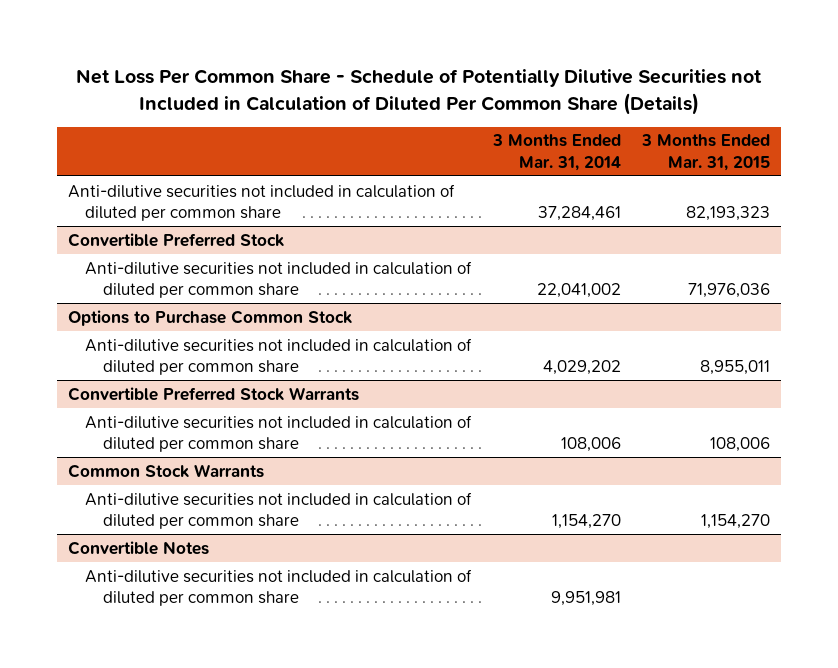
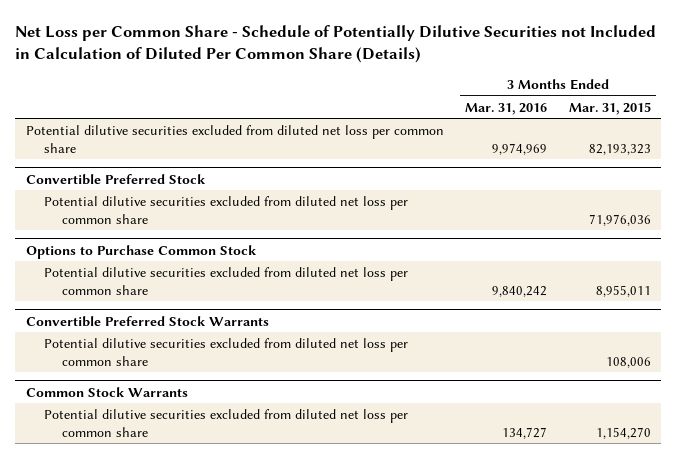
- Net Loss Per Common Share - Schedule of Potentially Dilutive Securities not Included in Calculation of Diluted Per Common Share (Details)
+ Net Loss per Common Share - Schedule of Potentially Dilutive Securities not Included in Calculation of Diluted Per Common Share (Details)
- | 3 Months Ended Mar. 31, 2014 | 3 Months Ended Mar. 31, 2015
+ | 3 Months Ended Mar. 31, 2016 | 3 Months Ended Mar. 31, 2015
- Anti-dilutive securities not included in calculation of diluted per common share | 37,284,461 | 82,193,323
+ Potential dilutive securities excluded from diluted net loss per common share | 9,974,969 | 82,193,323
@ Convertible Preferred Stock
- Anti-dilutive securities not included in calculation of diluted per common share | 22,041,002 | 71,976,036
+ Potential dilutive securities excluded from diluted net loss per common share | | 71,976,036
@ Options to Purchase Common Stock
- Anti-dilutive securities not included in calculation of diluted per common share | 4,029,202 | 8,955,011
+ Potential dilutive securities excluded from diluted net loss per common share | 9,840,242 | 8,955,011
@ Convertible Preferred Stock Warrants
- Anti-dilutive securities not included in calculation of diluted per common share | 108,006 | 108,006
+ Potential dilutive securities excluded from diluted net loss per common share | | 108,006
@ Common Stock Warrants
- Anti-dilutive securities not included in calculation of diluted per common share | 1,154,270 | 1,154,270
- Convertible Notes
- Anti-dilutive securities not included in calculation of diluted per common share | 9,951,981 |
@ Common Stock Warrants
+ Potential dilutive securities excluded from diluted net loss per common share | 134,727 | 1,154,270

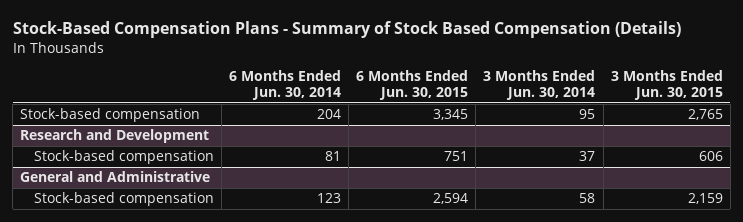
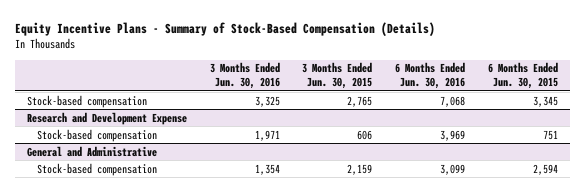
- Stock-Based Compensation Plans - Summary of Stock Based Compensation (Details)
+ Equity Incentive Plans - Summary of Stock-Based Compensation (Details)
- | 6 Months Ended Jun. 30, 2014 | 6 Months Ended Jun. 30, 2015 | 3 Months Ended Jun. 30, 2014 | 3 Months Ended Jun. 30, 2015
+ | 3 Months Ended Jun. 30, 2016 | 3 Months Ended Jun. 30, 2015 | 6 Months Ended Jun. 30, 2016 | 6 Months Ended Jun. 30, 2015
- Research and Development
+ Research and Development Expense

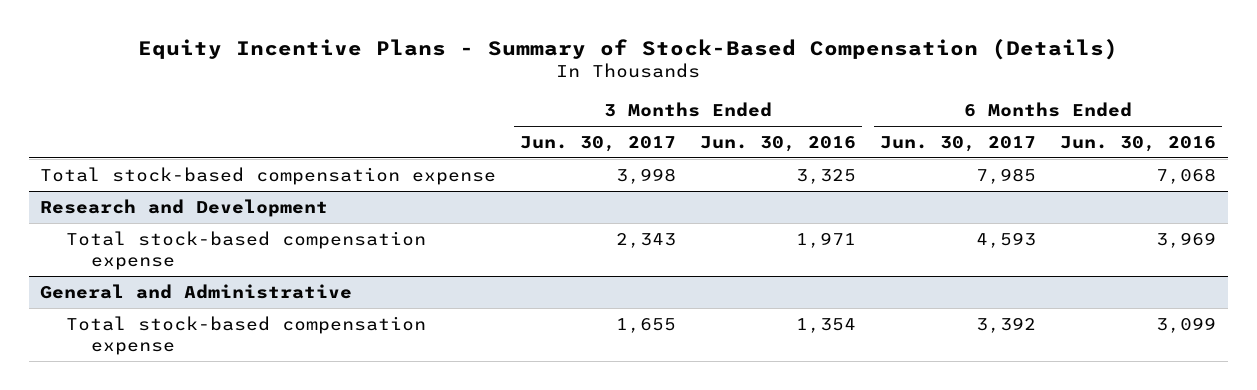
- | 3 Months Ended Jun. 30, 2016 | 3 Months Ended Jun. 30, 2015 | 6 Months Ended Jun. 30, 2016 | 6 Months Ended Jun. 30, 2015
+ | 3 Months Ended Jun. 30, 2017 | 3 Months Ended Jun. 30, 2016 | 6 Months Ended Jun. 30, 2017 | 6 Months Ended Jun. 30, 2016
- Stock-based compensation | 3,325 | 2,765 | 7,068 | 3,345
- Research and Development Expense
- Stock-based compensation | 1,971 | 606 | 3,969 | 751
+ Total stock-based compensation expense | 3,998 | 3,325 | 7,985 | 7,068
+ Research and Development
+ Total stock-based compensation expense | 2,343 | 1,971 | 4,593 | 3,969
@ General and Administrative
- Stock-based compensation | 1,354 | 2,159 | 3,099 | 2,594
+ Total stock-based compensation expense | 1,655 | 1,354 | 3,392 | 3,099

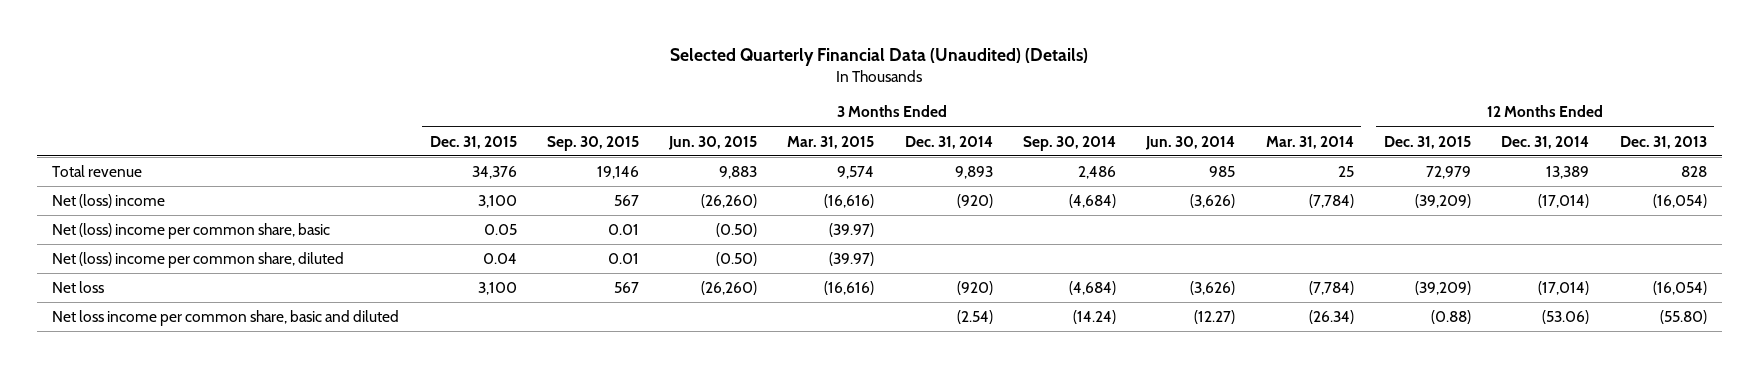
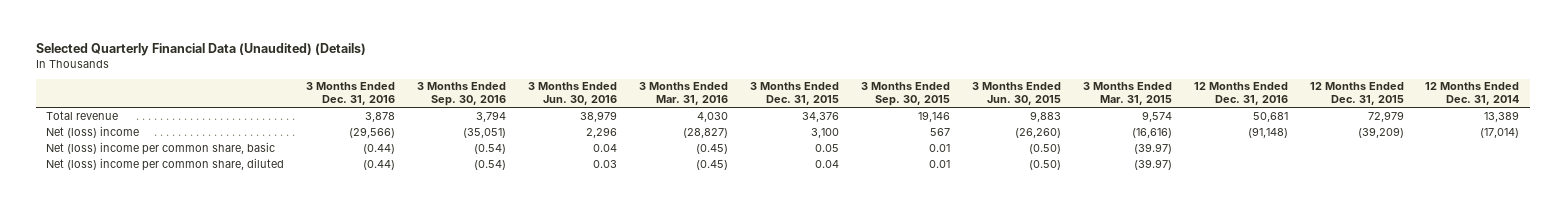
- | 3 Months Ended Dec. 31, 2015 | 3 Months Ended Sep. 30, 2015 | 3 Months Ended Jun. 30, 2015 | 3 Months Ended Mar. 31, 2015 | 3 Months Ended Dec. 31, 2014 | 3 Months Ended Sep. 30, 2014 | 3 Months Ended Jun. 30, 2014 | 3 Months Ended Mar. 31, 2014 | 12 Months Ended Dec. 31, 2015 | 12 Months Ended Dec. 31, 2014 | 12 Months Ended Dec. 31, 2013
+ | 3 Months Ended Dec. 31, 2016 | 3 Months Ended Sep. 30, 2016 | 3 Months Ended Jun. 30, 2016 | 3 Months Ended Mar. 31, 2016 | 3 Months Ended Dec. 31, 2015 | 3 Months Ended Sep. 30, 2015 | 3 Months Ended Jun. 30, 2015 | 3 Months Ended Mar. 31, 2015 | 12 Months Ended Dec. 31, 2016 | 12 Months Ended Dec. 31, 2015 | 12 Months Ended Dec. 31, 2014
- Net loss | 3,100 | 567 | (26,260) | (16,616) | (920) | (4,684) | (3,626) | (7,784) | (39,209) | (17,014) | (16,054)
- Net loss income per common share, basic and diluted | | | | | (2.54) | (14.24) | (12.27) | (26.34) | (0.88) | (53.06) | (55.80)

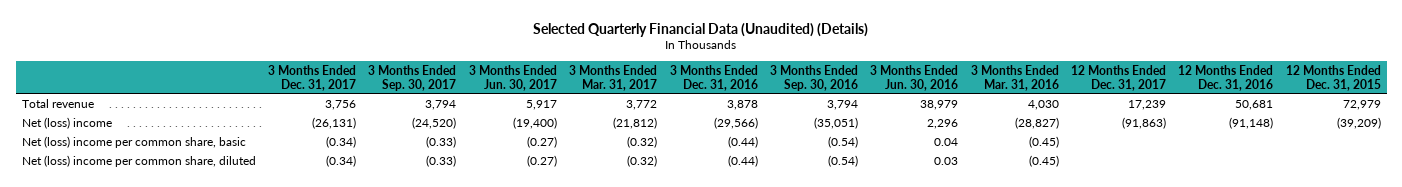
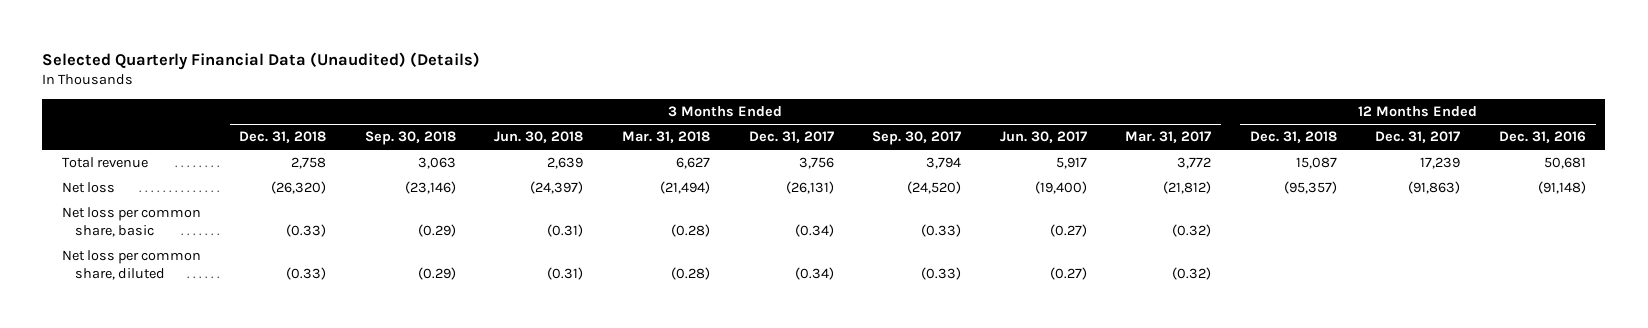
- | 3 Months Ended Dec. 31, 2017 | 3 Months Ended Sep. 30, 2017 | 3 Months Ended Jun. 30, 2017 | 3 Months Ended Mar. 31, 2017 | 3 Months Ended Dec. 31, 2016 | 3 Months Ended Sep. 30, 2016 | 3 Months Ended Jun. 30, 2016 | 3 Months Ended Mar. 31, 2016 | 12 Months Ended Dec. 31, 2017 | 12 Months Ended Dec. 31, 2016 | 12 Months Ended Dec. 31, 2015
+ | 3 Months Ended Dec. 31, 2018 | 3 Months Ended Sep. 30, 2018 | 3 Months Ended Jun. 30, 2018 | 3 Months Ended Mar. 31, 2018 | 3 Months Ended Dec. 31, 2017 | 3 Months Ended Sep. 30, 2017 | 3 Months Ended Jun. 30, 2017 | 3 Months Ended Mar. 31, 2017 | 12 Months Ended Dec. 31, 2018 | 12 Months Ended Dec. 31, 2017 | 12 Months Ended Dec. 31, 2016
- Net (loss) income | (26,131) | (24,520) | (19,400) | (21,812) | (29,566) | (35,051) | 2,296 | (28,827) | (91,863) | (91,148) | (39,209)
- Net (loss) income per common share, basic | (0.34) | (0.33) | (0.27) | (0.32) | (0.44) | (0.54) | 0.04 | (0.45) | | |
- Net (loss) income per common share, diluted | (0.34) | (0.33) | (0.27) | (0.32) | (0.44) | (0.54) | 0.03 | (0.45) | | |
+ Net loss | (26,320) | (23,146) | (24,397) | (21,494) | (26,131) | (24,520) | (19,400) | (21,812) | (95,357) | (91,863) | (91,148)
+ Net loss per common share, basic | (0.33) | (0.29) | (0.31) | (0.28) | (0.34) | (0.33) | (0.27) | (0.32) | | |
+ Net loss per common share, diluted | (0.33) | (0.29) | (0.31) | (0.28) | (0.34) | (0.33) | (0.27) | (0.32) | | |

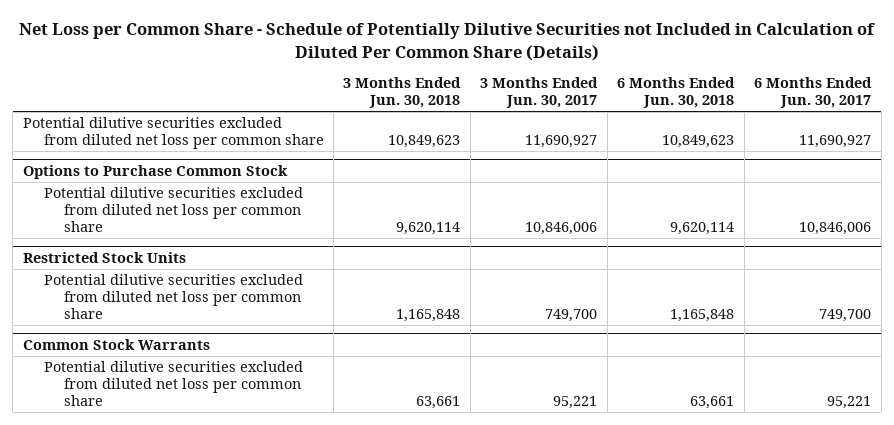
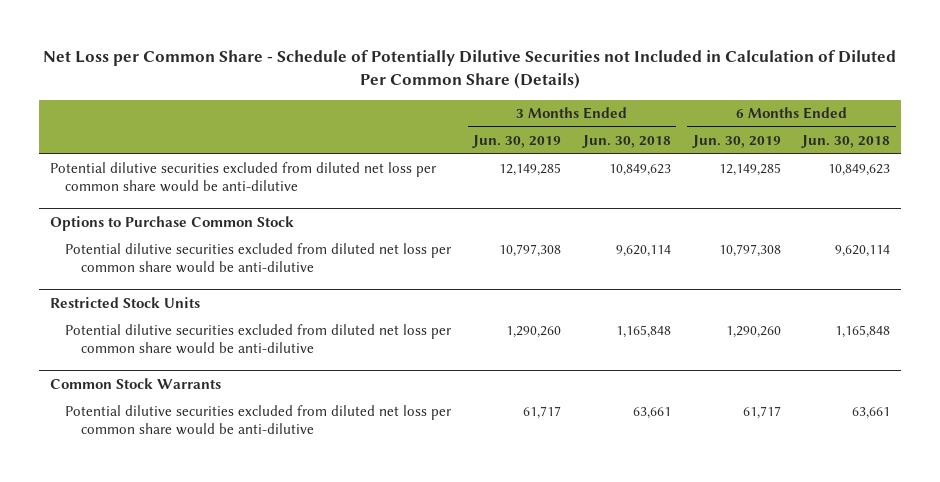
- | 3 Months Ended Jun. 30, 2018 | 3 Months Ended Jun. 30, 2017 | 6 Months Ended Jun. 30, 2018 | 6 Months Ended Jun. 30, 2017
+ | 3 Months Ended Jun. 30, 2019 | 3 Months Ended Jun. 30, 2018 | 6 Months Ended Jun. 30, 2019 | 6 Months Ended Jun. 30, 2018
- Potential dilutive securities excluded from diluted net loss per common share | 10,849,623 | 11,690,927 | 10,849,623 | 11,690,927
+ Potential dilutive securities excluded from diluted net loss per common share would be anti-dilutive | 12,149,285 | 10,849,623 | 12,149,285 | 10,849,623
@ Options to Purchase Common Stock
- Potential dilutive securities excluded from diluted net loss per common share | 9,620,114 | 10,846,006 | 9,620,114 | 10,846,006
+ Potential dilutive securities excluded from diluted net loss per common share would be anti-dilutive | 10,797,308 | 9,620,114 | 10,797,308 | 9,620,114
@ Restricted Stock Units
- Potential dilutive securities excluded from diluted net loss per common share | 1,165,848 | 749,700 | 1,165,848 | 749,700
+ Potential dilutive securities excluded from diluted net loss per common share would be anti-dilutive | 1,290,260 | 1,165,848 | 1,290,260 | 1,165,848
@ Common Stock Warrants
- Potential dilutive securities excluded from diluted net loss per common share | 63,661 | 95,221 | 63,661 | 95,221
+ Potential dilutive securities excluded from diluted net loss per common share would be anti-dilutive | 61,717 | 63,661 | 61,717 | 63,661

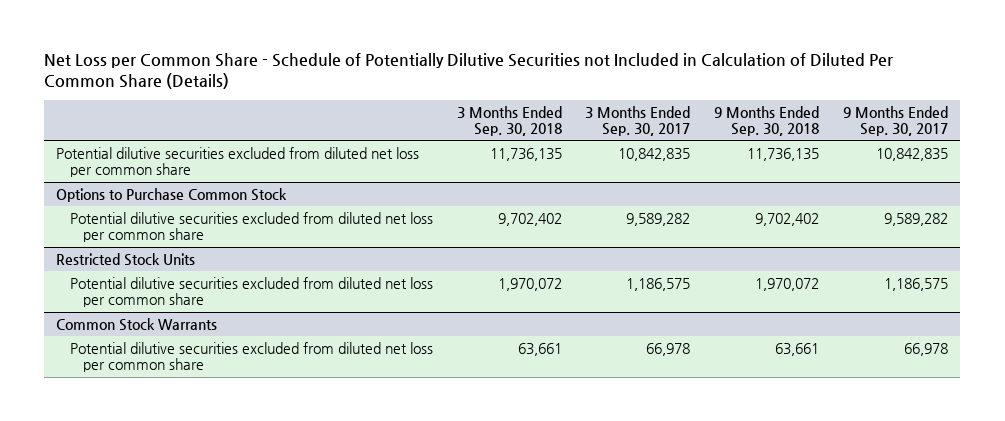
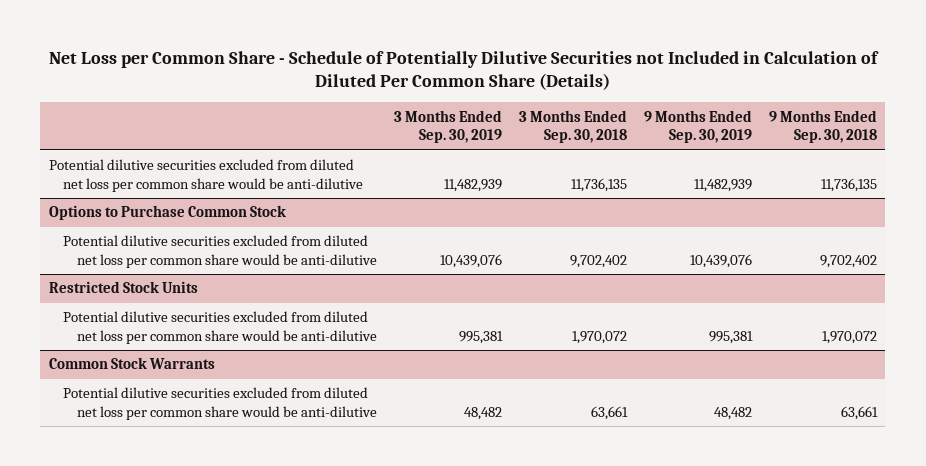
- | 3 Months Ended Sep. 30, 2018 | 3 Months Ended Sep. 30, 2017 | 9 Months Ended Sep. 30, 2018 | 9 Months Ended Sep. 30, 2017
+ | 3 Months Ended Sep. 30, 2019 | 3 Months Ended Sep. 30, 2018 | 9 Months Ended Sep. 30, 2019 | 9 Months Ended Sep. 30, 2018
- Potential dilutive securities excluded from diluted net loss per common share | 11,736,135 | 10,842,835 | 11,736,135 | 10,842,835
+ Potential dilutive securities excluded from diluted net loss per common share would be anti-dilutive | 11,482,939 | 11,736,135 | 11,482,939 | 11,736,135
@ Options to Purchase Common Stock
- Potential dilutive securities excluded from diluted net loss per common share | 9,702,402 | 9,589,282 | 9,702,402 | 9,589,282
+ Potential dilutive securities excluded from diluted net loss per common share would be anti-dilutive | 10,439,076 | 9,702,402 | 10,439,076 | 9,702,402
@ Restricted Stock Units
- Potential dilutive securities excluded from diluted net loss per common share | 1,970,072 | 1,186,575 | 1,970,072 | 1,186,575
+ Potential dilutive securities excluded from diluted net loss per common share would be anti-dilutive | 995,381 | 1,970,072 | 995,381 | 1,970,072
@ Common Stock Warrants
- Potential dilutive securities excluded from diluted net loss per common share | 63,661 | 66,978 | 63,661 | 66,978
+ Potential dilutive securities excluded from diluted net loss per common share would be anti-dilutive | 48,482 | 63,661 | 48,482 | 63,661

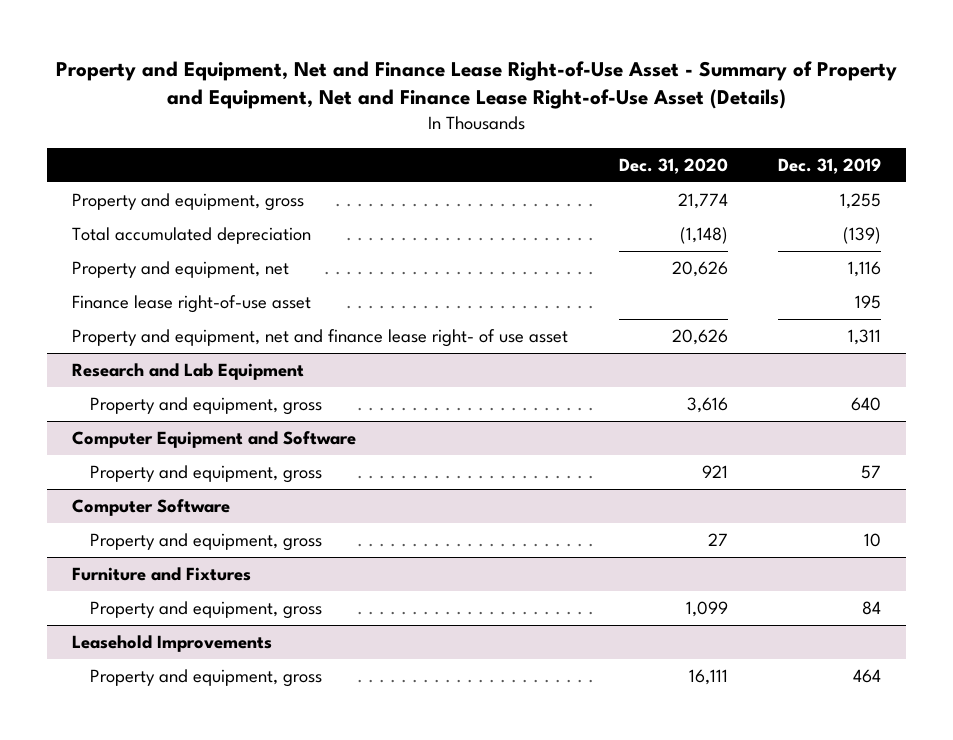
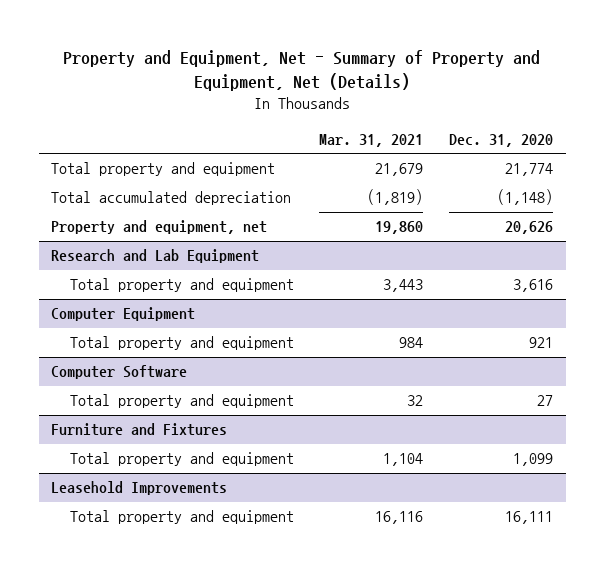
- Property and Equipment, Net and Finance Lease Right-of-Use Asset - Summary of Property and Equipment, Net and Finance Lease Right-of-Use Asset (Details)
+ Property and Equipment, Net - Summary of Property and Equipment, Net (Details)
- | Dec. 31, 2020 | Dec. 31, 2019
+ | Mar. 31, 2021 | Dec. 31, 2020
- Property and equipment, gross | 21,774 | 1,255
+ Total property and equipment | 21,679 | 21,774
- Finance lease right-of-use asset | | 195
- Property and equipment, net and finance lease right- of use asset | 20,626 | 1,311
@ Research and Lab Equipment
- Property and equipment, gross | 3,616 | 640
- Computer Equipment and Software
- Property and equipment, gross | 921 | 57
@ Research and Lab Equipment
+ Total property and equipment | 3,443 | 3,616
+ Computer Equipment
+ Total property and equipment | 984 | 921
@ Computer Software
- Property and equipment, gross | 27 | 10
+ Total property and equipment | 32 | 27
@ Furniture and Fixtures
- Property and equipment, gross | 1,099 | 84
+ Total property and equipment | 1,104 | 1,099
@ Leasehold Improvements
- Property and equipment, gross | 16,111 | 464
+ Total property and equipment | 16,116 | 16,111

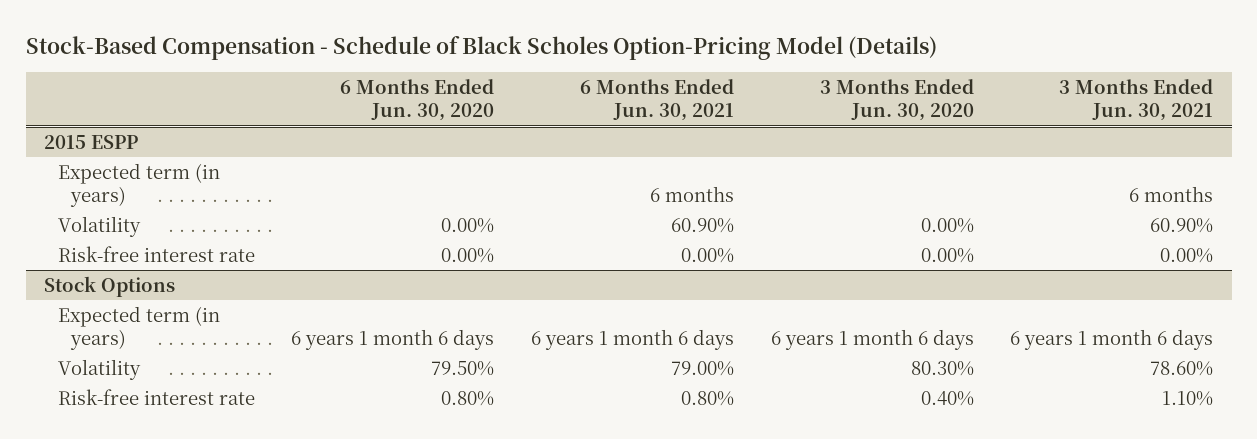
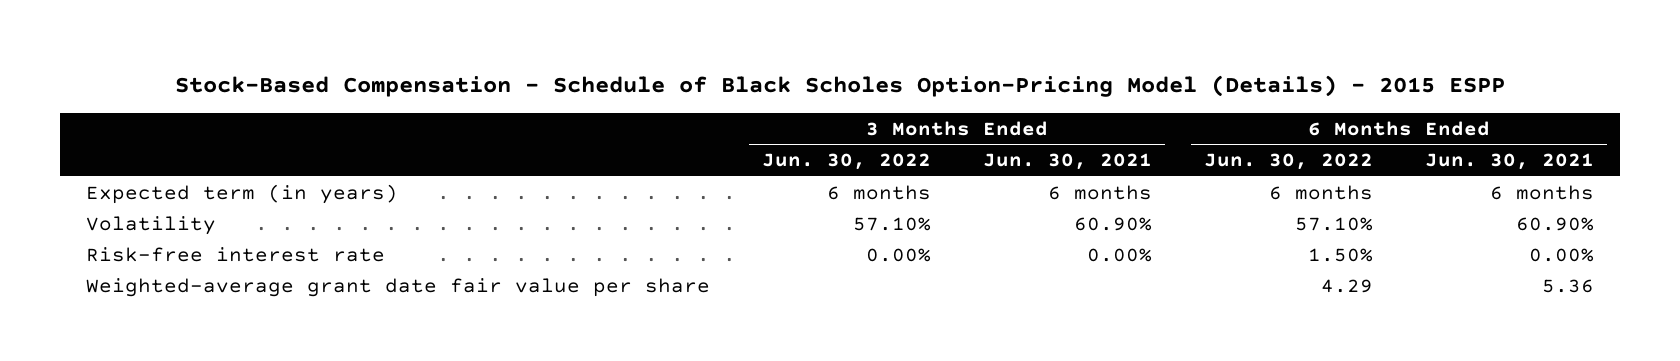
- Stock-Based Compensation - Schedule of Black Scholes Option-Pricing Model (Details)
+ Stock-Based Compensation - Schedule of Black Scholes Option-Pricing Model (Details) - 2015 ESPP
- | 6 Months Ended Jun. 30, 2020 | 6 Months Ended Jun. 30, 2021 | 3 Months Ended Jun. 30, 2020 | 3 Months Ended Jun. 30, 2021
+ | 3 Months Ended Jun. 30, 2022 | 3 Months Ended Jun. 30, 2021 | 6 Months Ended Jun. 30, 2022 | 6 Months Ended Jun. 30, 2021
- 2015 ESPP
- Stock Options
- Expected term (in years) | 6 years 1 month 6 days | 6 years 1 month 6 days | 6 years 1 month 6 days | 6 years 1 month 6 days
- Volatility | 79.50% | 79.00% | 80.30% | 78.60%
- Risk-free interest rate | 0.80% | 0.80% | 0.40% | 1.10%
+ Weighted-average grant date fair value per share | | | 4.29 | 5.36

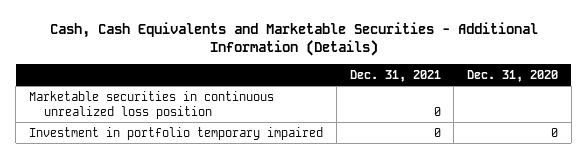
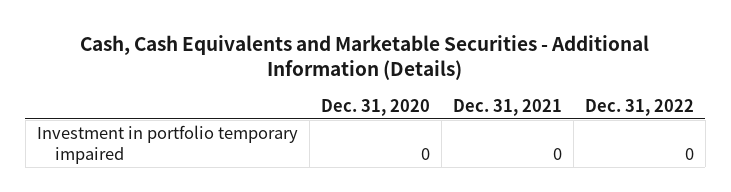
- | Dec. 31, 2021 | Dec. 31, 2020
+ | Dec. 31, 2020 | Dec. 31, 2021 | Dec. 31, 2022
- Marketable securities in continuous unrealized loss position | 0 |

